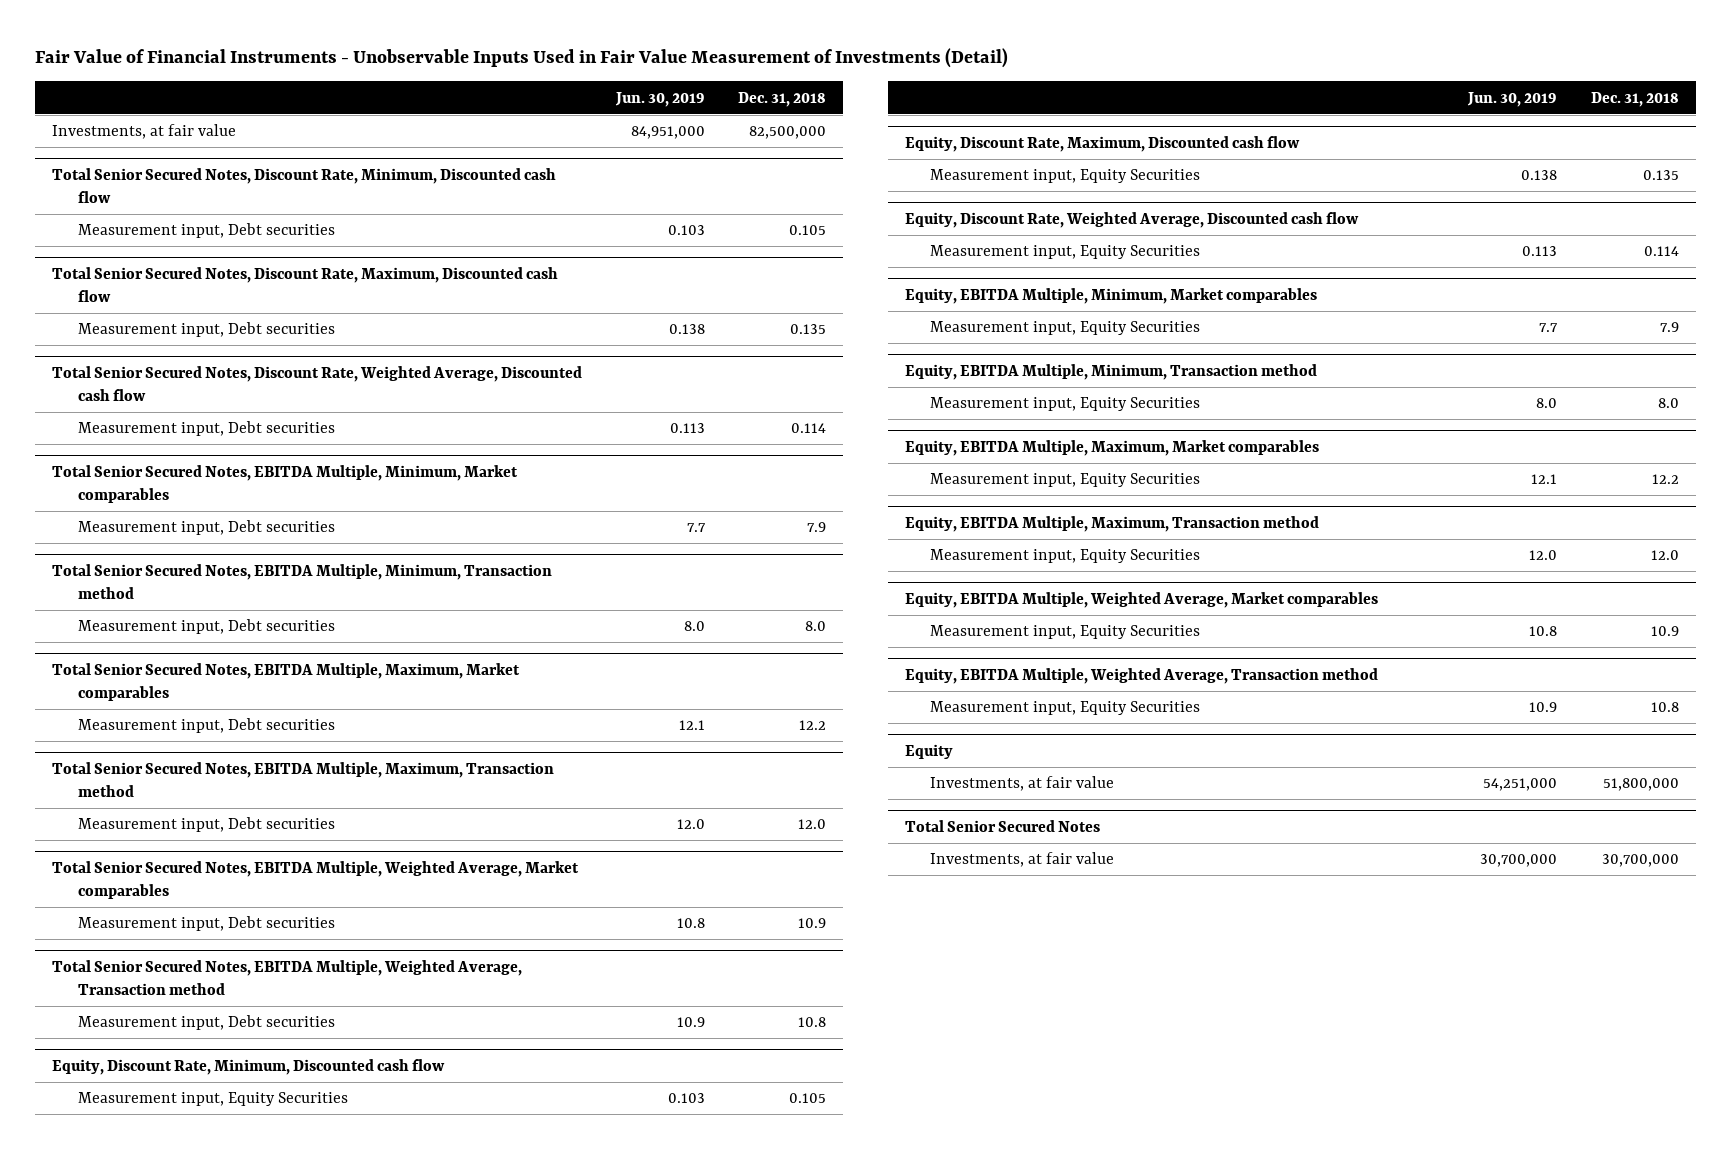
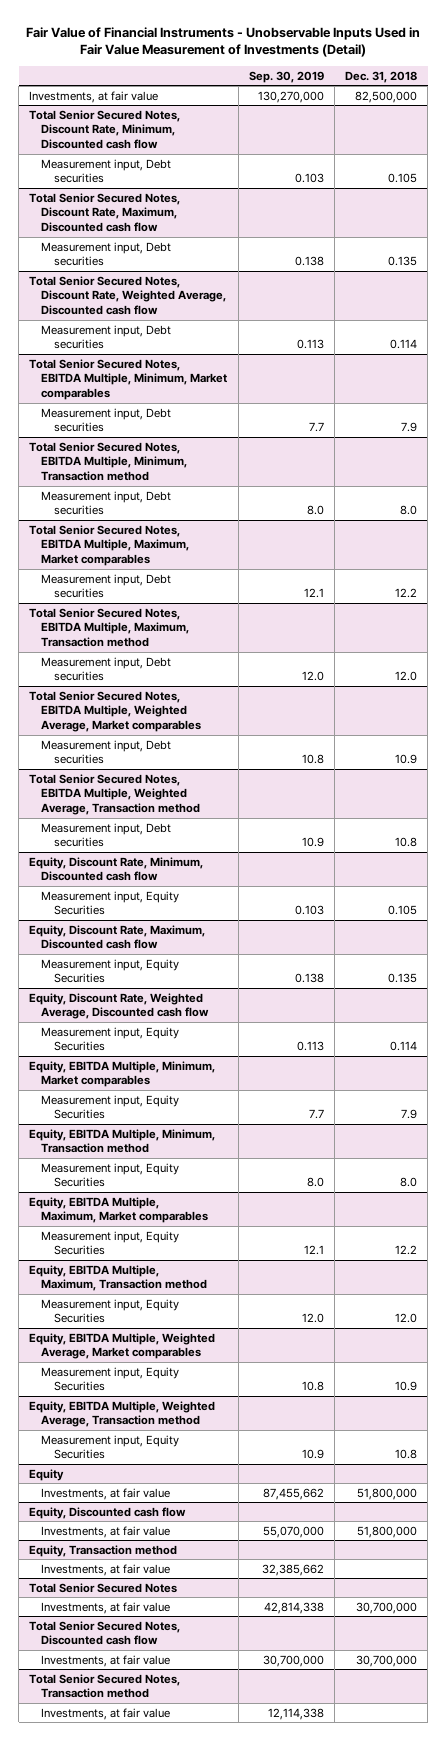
- | Jun. 30, 2019 | Dec. 31, 2018
+ | Sep. 30, 2019 | Dec. 31, 2018
+ Equity, Discounted cash flow
+ Investments, at fair value | 55,070,000 | 51,800,000
+ Equity, Transaction method
+ Investments, at fair value | 32,385,662 |
+ Total Senior Secured Notes, Discounted cash flow
+ Investments, at fair value | 30,700,000 | 30,700,000
+ Total Senior Secured Notes, Transaction method
+ Investments, at fair value | 12,114,338 |

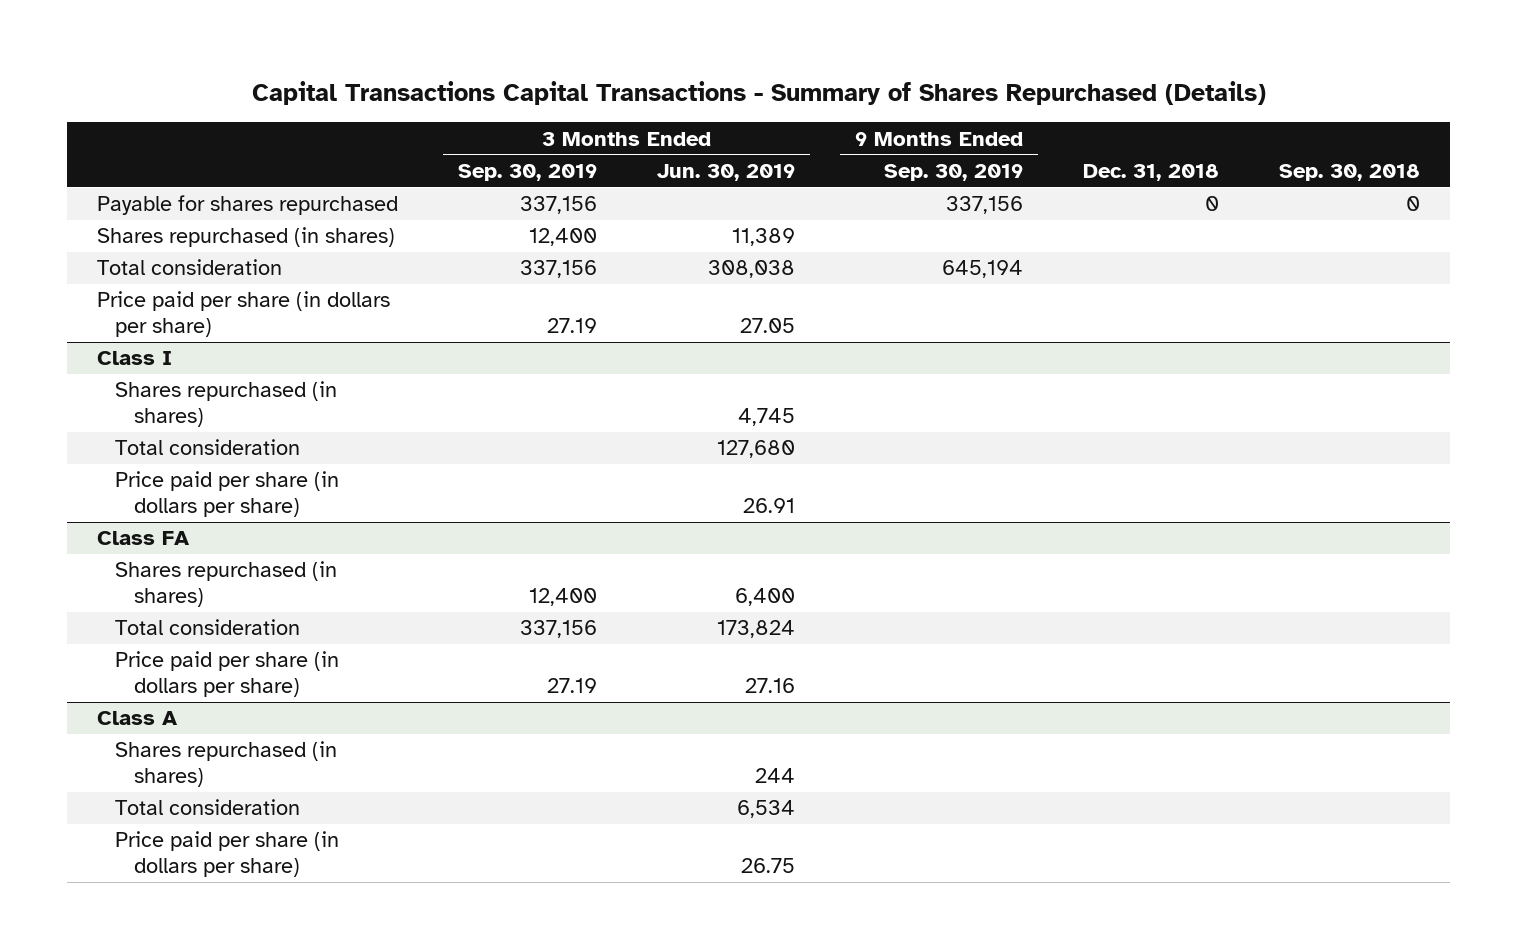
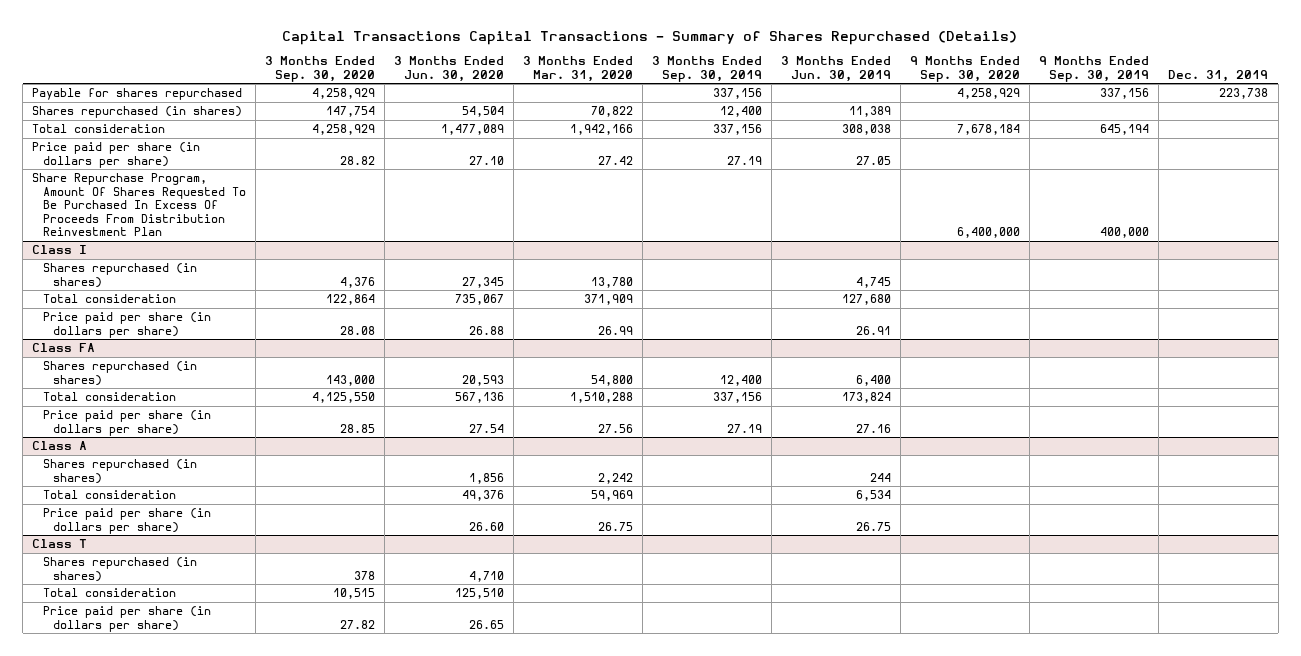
- | 3 Months Ended Sep. 30, 2019 | 3 Months Ended Jun. 30, 2019 | 9 Months Ended Sep. 30, 2019 | Dec. 31, 2018 | Sep. 30, 2018
+ | 3 Months Ended Sep. 30, 2020 | 3 Months Ended Jun. 30, 2020 | 3 Months Ended Mar. 31, 2020 | 3 Months Ended Sep. 30, 2019 | 3 Months Ended Jun. 30, 2019 | 9 Months Ended Sep. 30, 2020 | 9 Months Ended Sep. 30, 2019 | Dec. 31, 2019
+ Share Repurchase Program, Amount Of Shares Requested To Be Purchased In Excess Of Proceeds From Distribution Reinvestment Plan | | | | | | 6,400,000 | 400,000 |
+ Class T
+ Shares repurchased (in shares) | 378 | 4,710 | | | | | |
+ Total consideration | 10,515 | 125,510 | | | | | |
+ Price paid per share (in dollars per share) | 27.82 | 26.65 | | | | | |

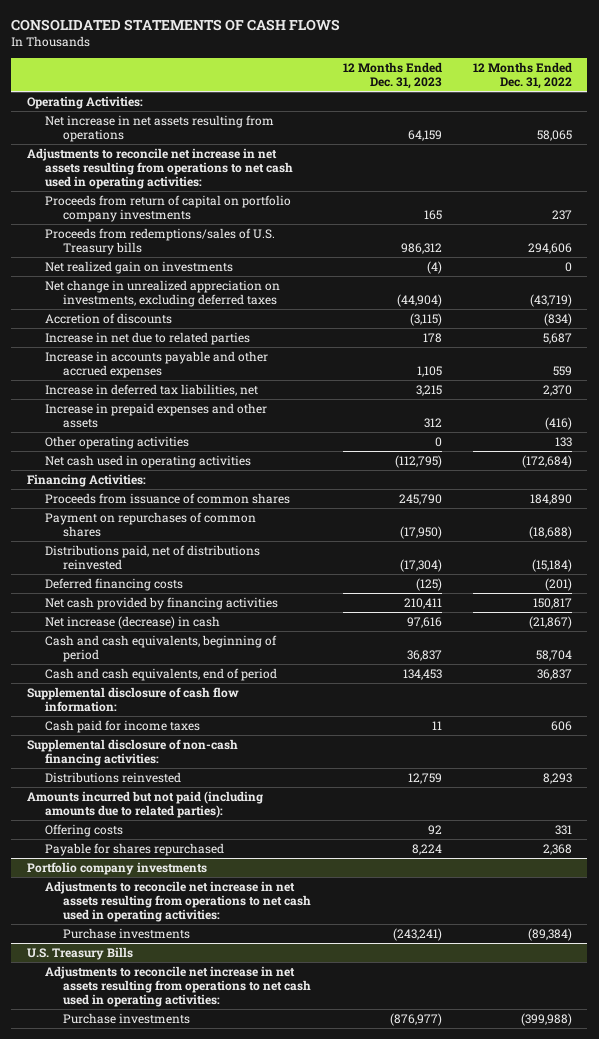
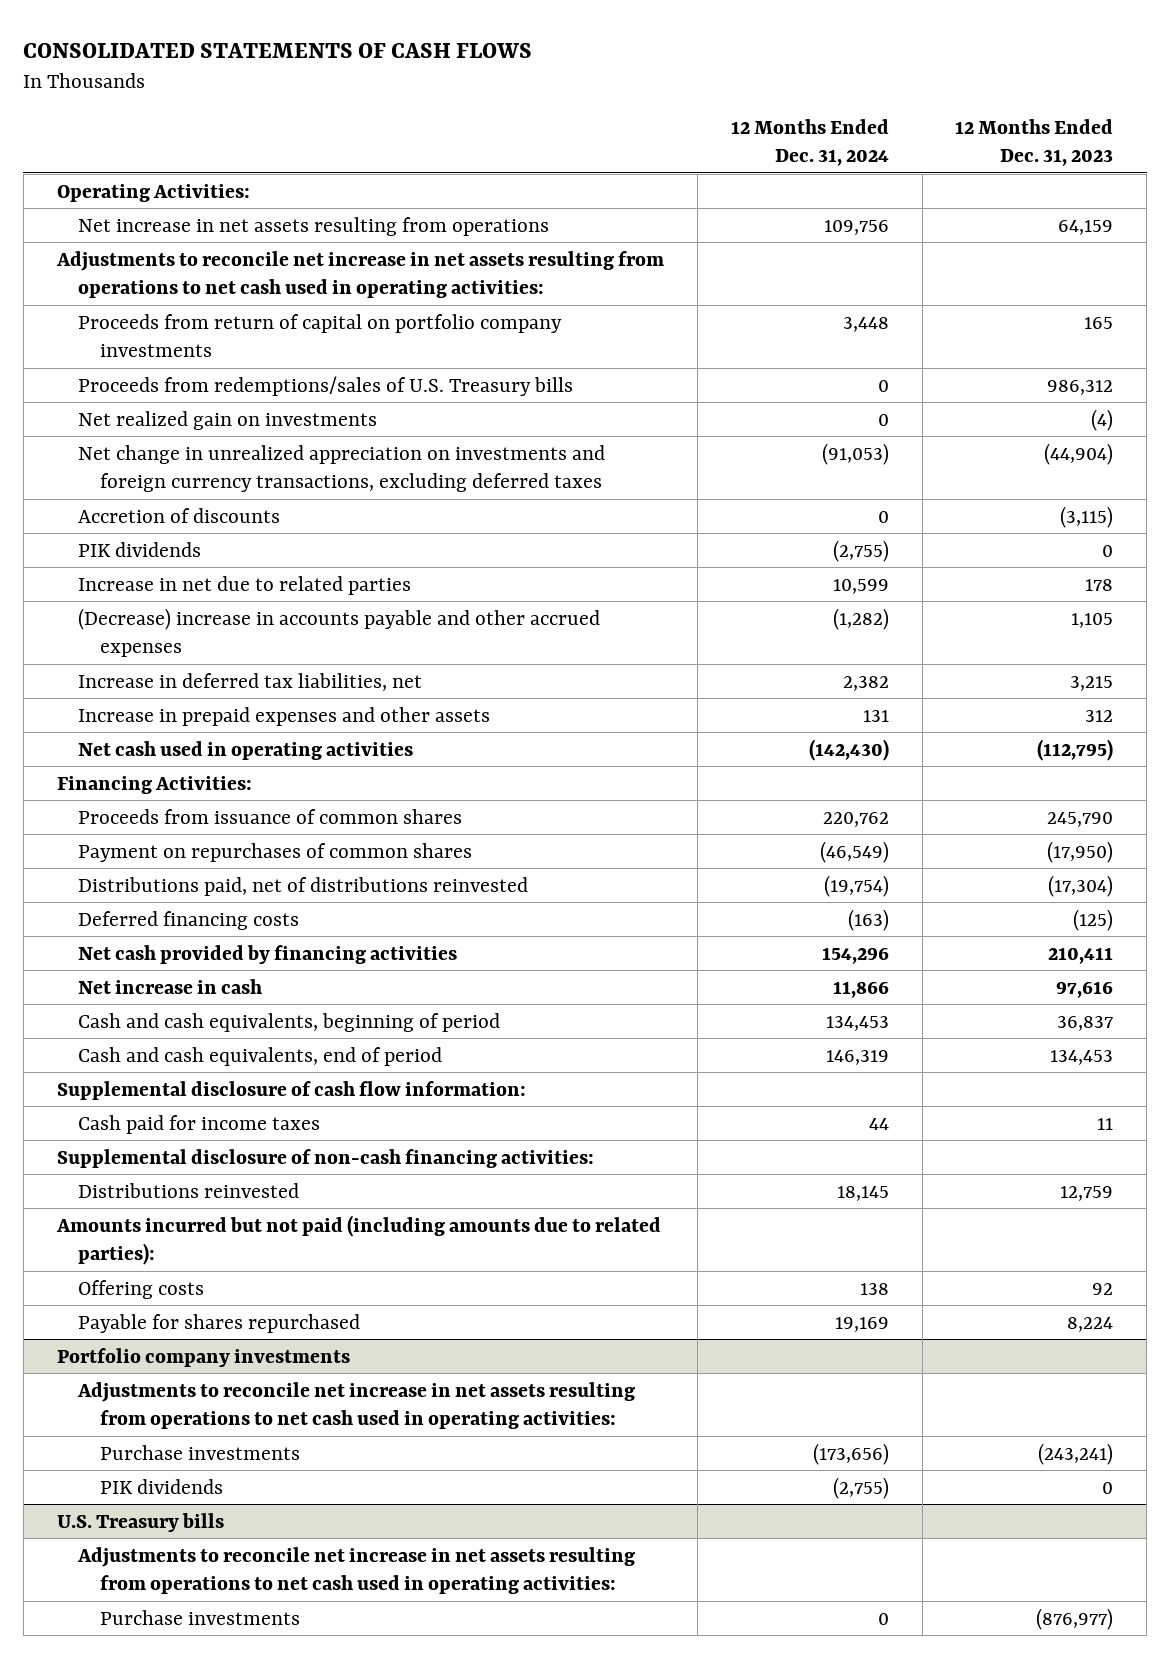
- | 12 Months Ended Dec. 31, 2023 | 12 Months Ended Dec. 31, 2022
+ | 12 Months Ended Dec. 31, 2024 | 12 Months Ended Dec. 31, 2023
- Net change in unrealized appreciation on investments, excluding deferred taxes | (44,904) | (43,719)
+ Net change in unrealized appreciation on investments and foreign currency transactions, excluding deferred taxes | (91,053) | (44,904)
+ PIK dividends | (2,755) | 0
- Increase in accounts payable and other accrued expenses | 1,105 | 559
+ (Decrease) increase in accounts payable and other accrued expenses | (1,282) | 1,105
- Other operating activities | 0 | 133
- Net increase (decrease) in cash | 97,616 | (21,867)
+ Net increase in cash | 11,866 | 97,616
- U.S. Treasury Bills
@ Portfolio company investments
+ PIK dividends | (2,755) | 0
+ U.S. Treasury bills

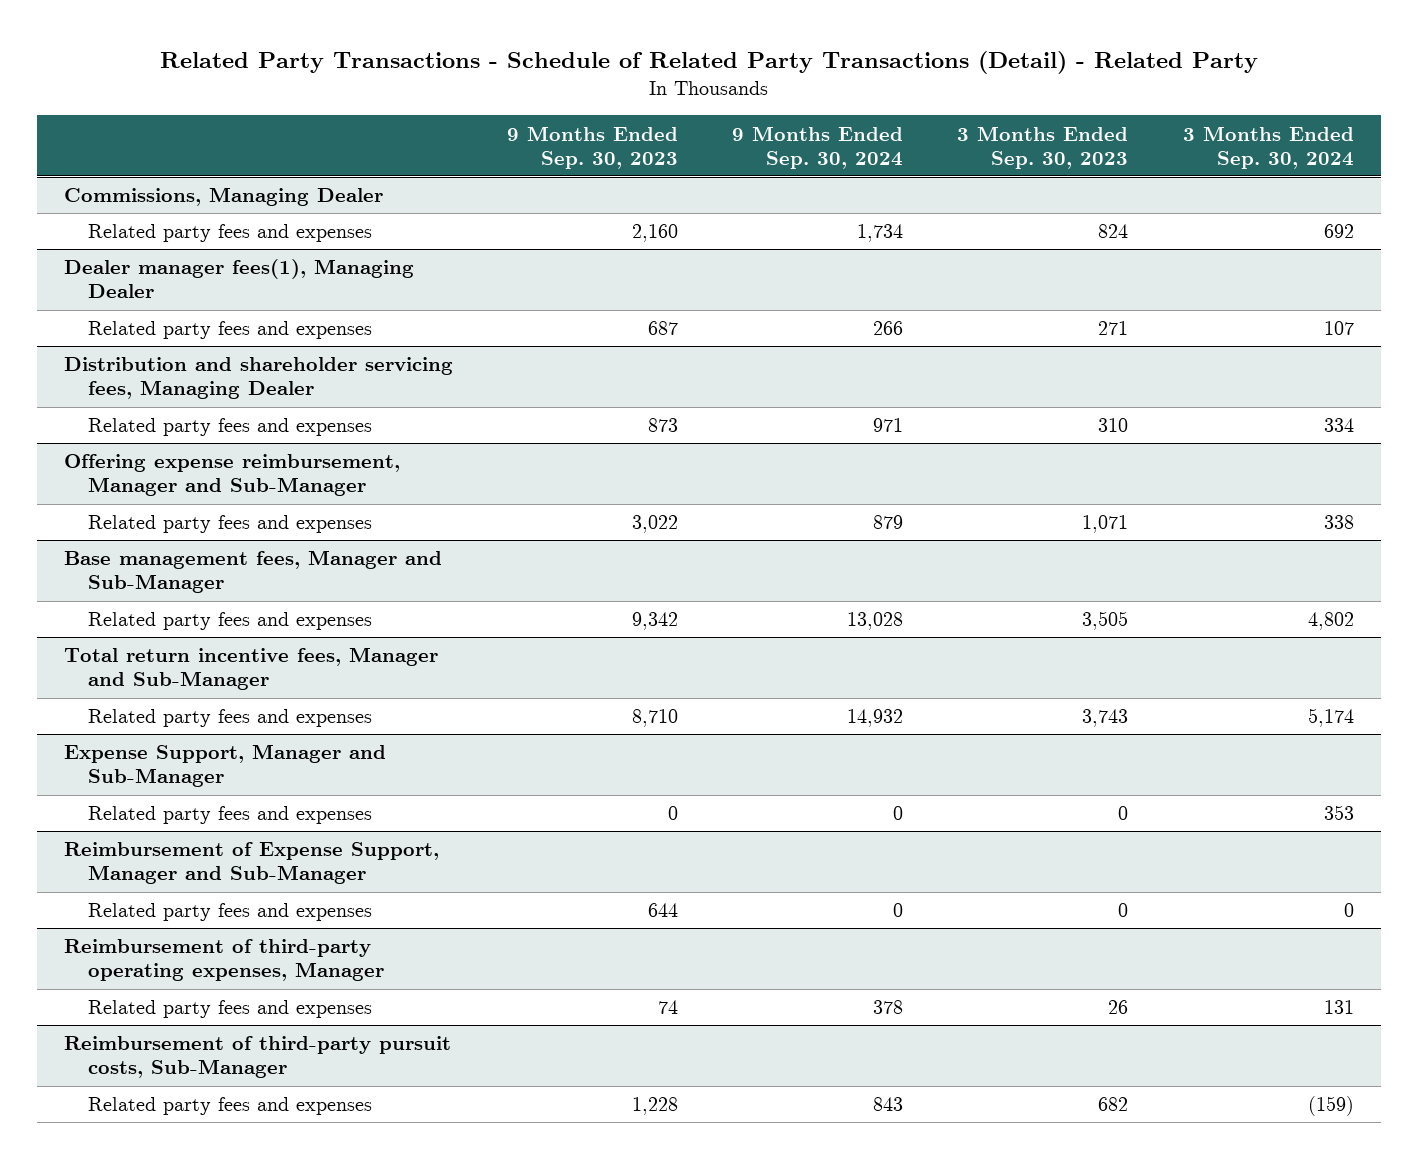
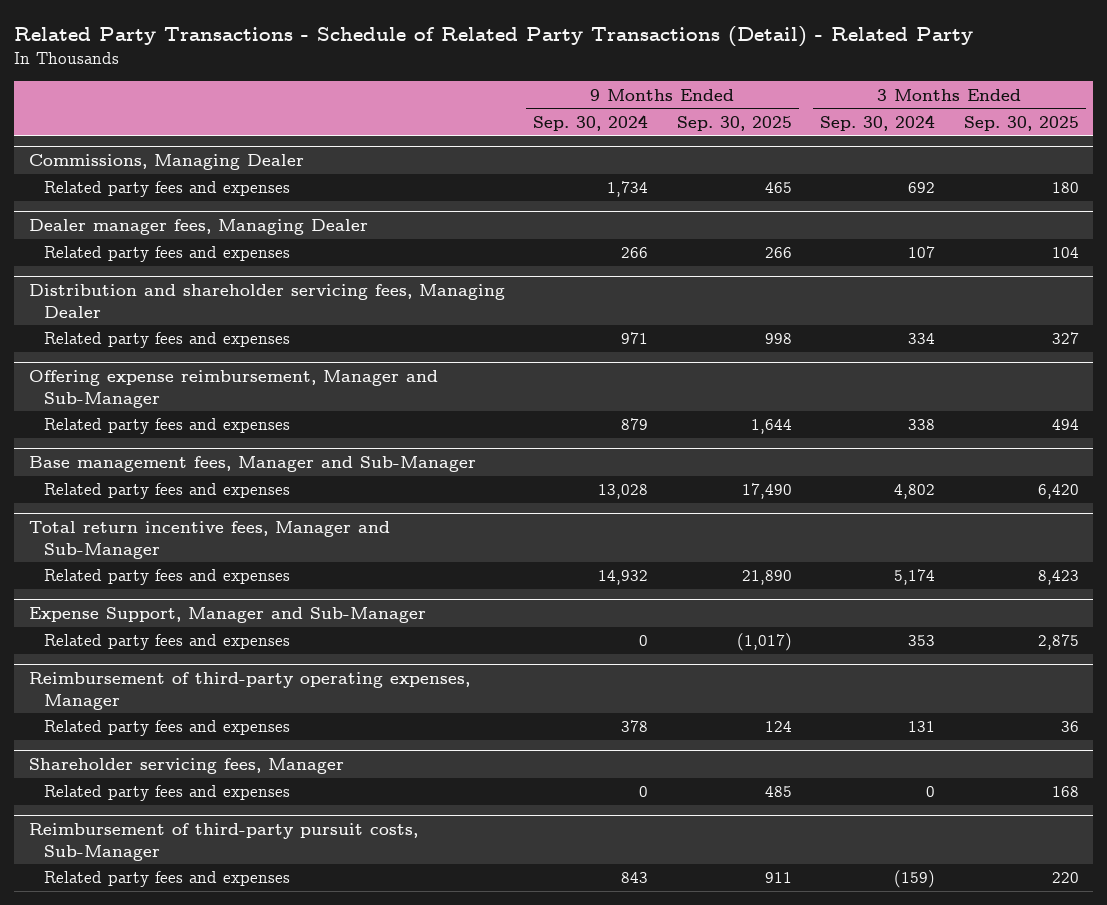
- | 9 Months Ended Sep. 30, 2023 | 9 Months Ended Sep. 30, 2024 | 3 Months Ended Sep. 30, 2023 | 3 Months Ended Sep. 30, 2024
+ | 9 Months Ended Sep. 30, 2024 | 9 Months Ended Sep. 30, 2025 | 3 Months Ended Sep. 30, 2024 | 3 Months Ended Sep. 30, 2025
- Dealer manager fees(1), Managing Dealer
+ Dealer manager fees, Managing Dealer
- Reimbursement of Expense Support, Manager and Sub-Manager
- Related party fees and expenses | 644 | 0 | 0 | 0
+ Shareholder servicing fees, Manager
+ Related party fees and expenses | 0 | 485 | 0 | 168

